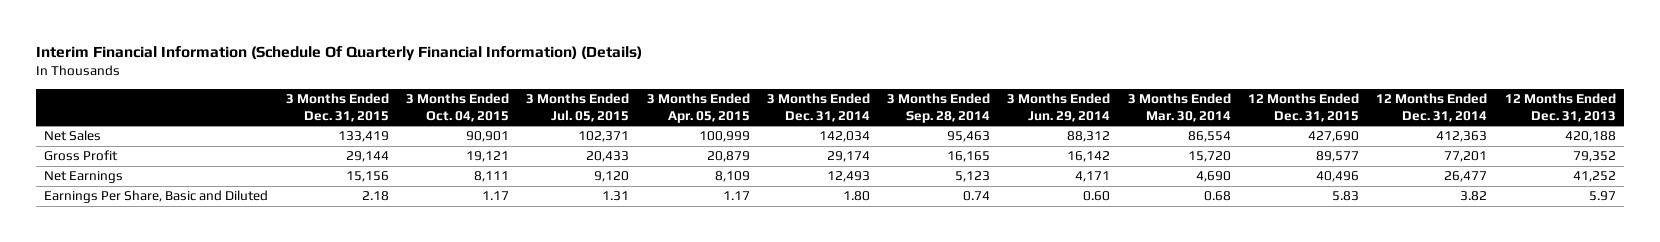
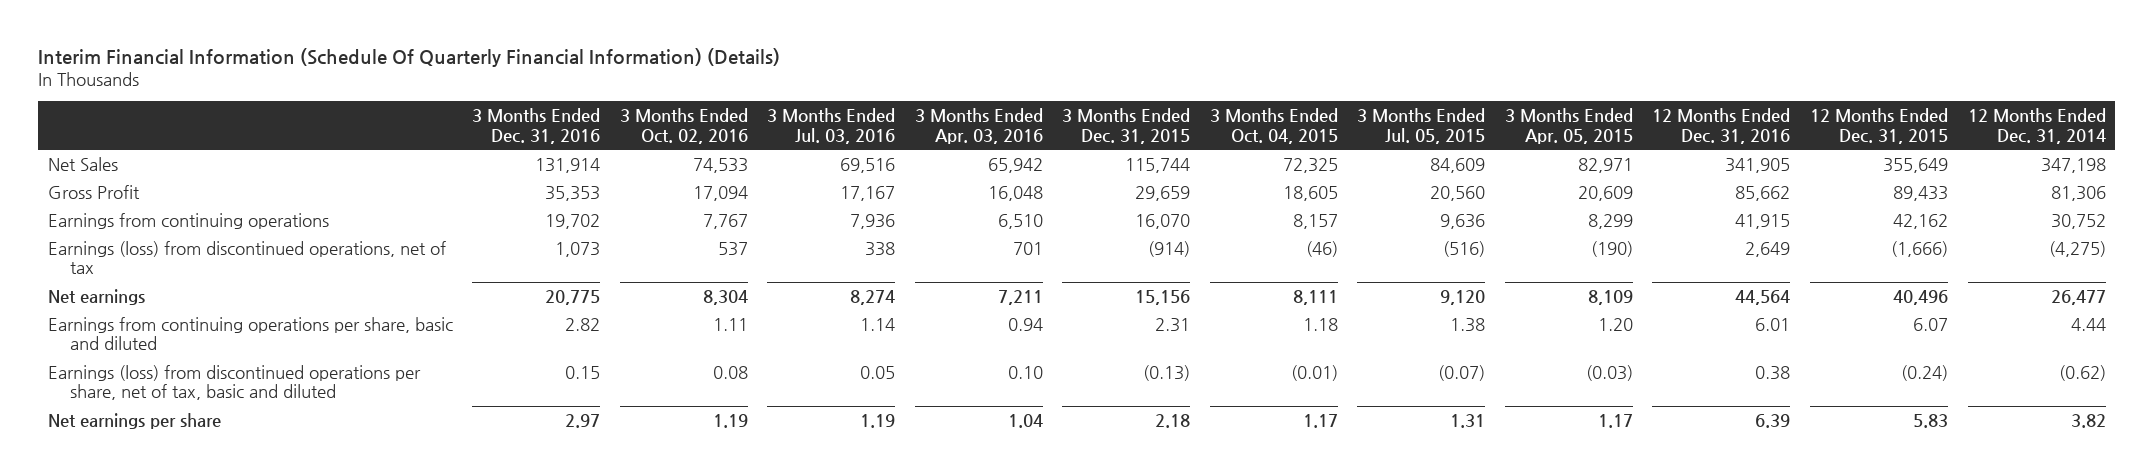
- | 3 Months Ended Dec. 31, 2015 | 3 Months Ended Oct. 04, 2015 | 3 Months Ended Jul. 05, 2015 | 3 Months Ended Apr. 05, 2015 | 3 Months Ended Dec. 31, 2014 | 3 Months Ended Sep. 28, 2014 | 3 Months Ended Jun. 29, 2014 | 3 Months Ended Mar. 30, 2014 | 12 Months Ended Dec. 31, 2015 | 12 Months Ended Dec. 31, 2014 | 12 Months Ended Dec. 31, 2013
+ | 3 Months Ended Dec. 31, 2016 | 3 Months Ended Oct. 02, 2016 | 3 Months Ended Jul. 03, 2016 | 3 Months Ended Apr. 03, 2016 | 3 Months Ended Dec. 31, 2015 | 3 Months Ended Oct. 04, 2015 | 3 Months Ended Jul. 05, 2015 | 3 Months Ended Apr. 05, 2015 | 12 Months Ended Dec. 31, 2016 | 12 Months Ended Dec. 31, 2015 | 12 Months Ended Dec. 31, 2014
- Net Sales | 133,419 | 90,901 | 102,371 | 100,999 | 142,034 | 95,463 | 88,312 | 86,554 | 427,690 | 412,363 | 420,188
- Gross Profit | 29,144 | 19,121 | 20,433 | 20,879 | 29,174 | 16,165 | 16,142 | 15,720 | 89,577 | 77,201 | 79,352
- Net Earnings | 15,156 | 8,111 | 9,120 | 8,109 | 12,493 | 5,123 | 4,171 | 4,690 | 40,496 | 26,477 | 41,252
- Earnings Per Share, Basic and Diluted | 2.18 | 1.17 | 1.31 | 1.17 | 1.80 | 0.74 | 0.60 | 0.68 | 5.83 | 3.82 | 5.97
+ Net Sales | 131,914 | 74,533 | 69,516 | 65,942 | 115,744 | 72,325 | 84,609 | 82,971 | 341,905 | 355,649 | 347,198
+ Gross Profit | 35,353 | 17,094 | 17,167 | 16,048 | 29,659 | 18,605 | 20,560 | 20,609 | 85,662 | 89,433 | 81,306
+ Earnings from continuing operations | 19,702 | 7,767 | 7,936 | 6,510 | 16,070 | 8,157 | 9,636 | 8,299 | 41,915 | 42,162 | 30,752
+ Earnings (loss) from discontinued operations, net of tax | 1,073 | 537 | 338 | 701 | (914) | (46) | (516) | (190) | 2,649 | (1,666) | (4,275)
+ Net earnings | 20,775 | 8,304 | 8,274 | 7,211 | 15,156 | 8,111 | 9,120 | 8,109 | 44,564 | 40,496 | 26,477
+ Earnings from continuing operations per share, basic and diluted | 2.82 | 1.11 | 1.14 | 0.94 | 2.31 | 1.18 | 1.38 | 1.20 | 6.01 | 6.07 | 4.44
+ Earnings (loss) from discontinued operations per share, net of tax, basic and diluted | 0.15 | 0.08 | 0.05 | 0.10 | (0.13) | (0.01) | (0.07) | (0.03) | 0.38 | (0.24) | (0.62)
+ Net earnings per share | 2.97 | 1.19 | 1.19 | 1.04 | 2.18 | 1.17 | 1.31 | 1.17 | 6.39 | 5.83 | 3.82

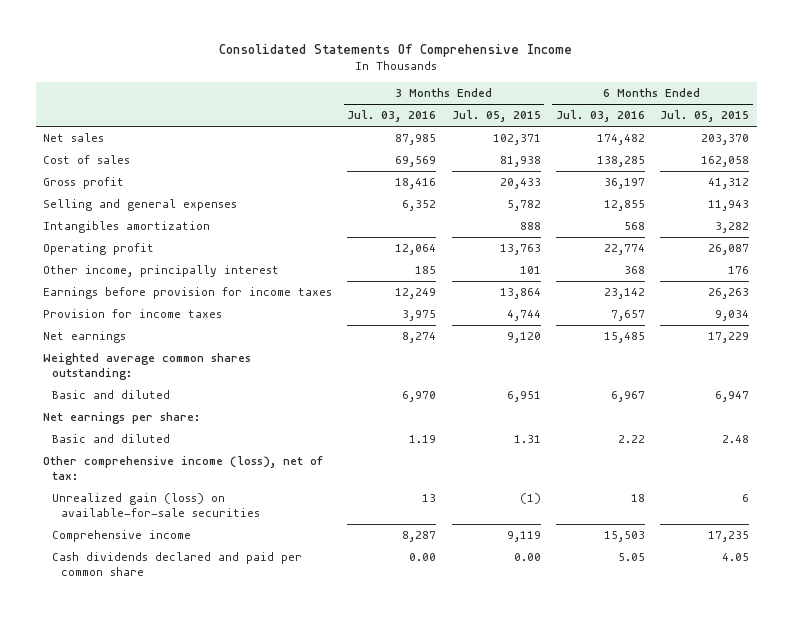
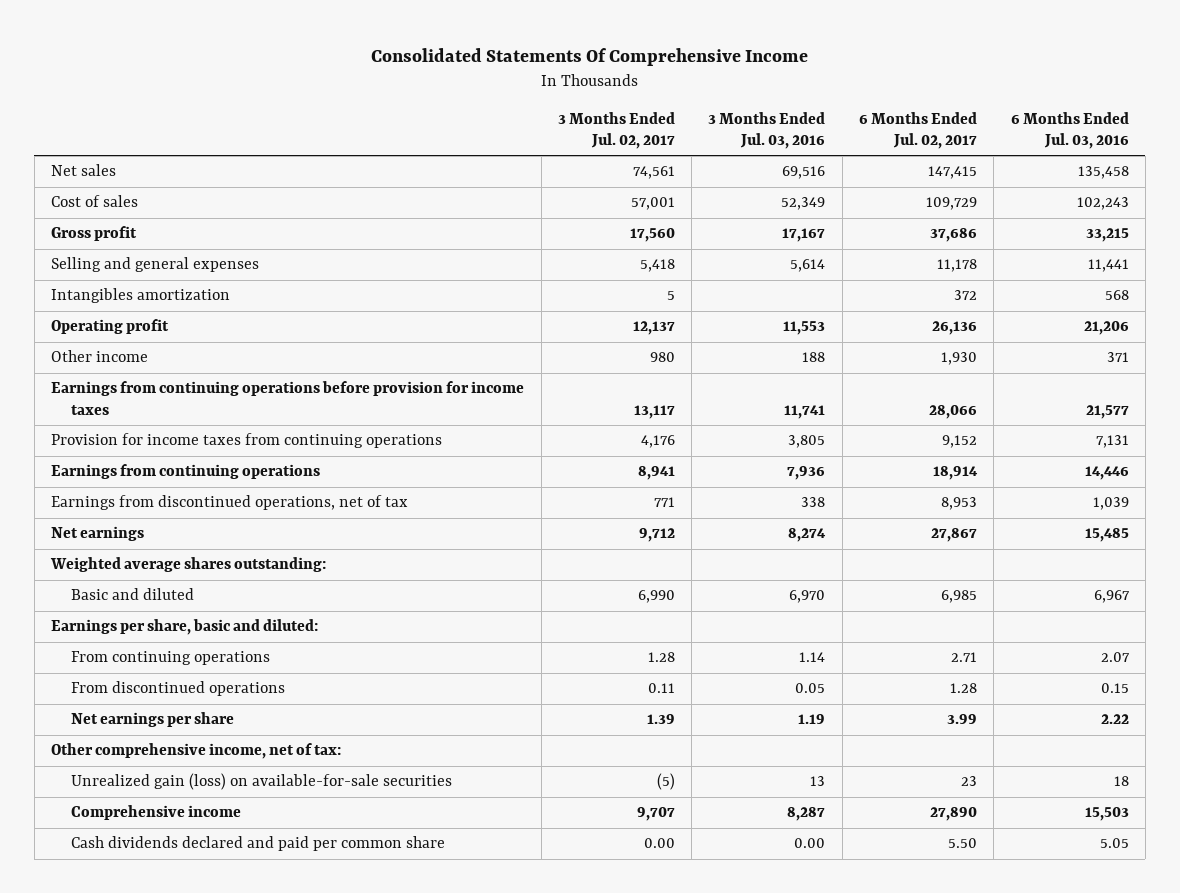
- | 3 Months Ended Jul. 03, 2016 | 3 Months Ended Jul. 05, 2015 | 6 Months Ended Jul. 03, 2016 | 6 Months Ended Jul. 05, 2015
+ | 3 Months Ended Jul. 02, 2017 | 3 Months Ended Jul. 03, 2016 | 6 Months Ended Jul. 02, 2017 | 6 Months Ended Jul. 03, 2016
- Net sales | 87,985 | 102,371 | 174,482 | 203,370
- Cost of sales | 69,569 | 81,938 | 138,285 | 162,058
- Gross profit | 18,416 | 20,433 | 36,197 | 41,312
- Selling and general expenses | 6,352 | 5,782 | 12,855 | 11,943
+ Net sales | 74,561 | 69,516 | 147,415 | 135,458
+ Cost of sales | 57,001 | 52,349 | 109,729 | 102,243
+ Gross profit | 17,560 | 17,167 | 37,686 | 33,215
+ Selling and general expenses | 5,418 | 5,614 | 11,178 | 11,441
- Operating profit | 12,064 | 13,763 | 22,774 | 26,087
- Other income, principally interest | 185 | 101 | 368 | 176
- Earnings before provision for income taxes | 12,249 | 13,864 | 23,142 | 26,263
- Provision for income taxes | 3,975 | 4,744 | 7,657 | 9,034
+ Operating profit | 12,137 | 11,553 | 26,136 | 21,206
+ Other income | 980 | 188 | 1,930 | 371
+ Earnings from continuing operations before provision for income taxes | 13,117 | 11,741 | 28,066 | 21,577
+ Provision for income taxes from continuing operations | 4,176 | 3,805 | 9,152 | 7,131
+ Earnings from continuing operations | 8,941 | 7,936 | 18,914 | 14,446
+ Earnings from discontinued operations, net of tax | 771 | 338 | 8,953 | 1,039
- Weighted average common shares outstanding:
+ Weighted average shares outstanding:
- Net earnings per share:
- Basic and diluted | 1.19 | 1.31 | 2.22 | 2.48
- Other comprehensive income (loss), net of tax:
+ Earnings per share, basic and diluted:
+ From continuing operations | 1.28 | 1.14 | 2.71 | 2.07
+ From discontinued operations | 0.11 | 0.05 | 1.28 | 0.15
+ Net earnings per share | 1.39 | 1.19 | 3.99 | 2.22
+ Other comprehensive income, net of tax:

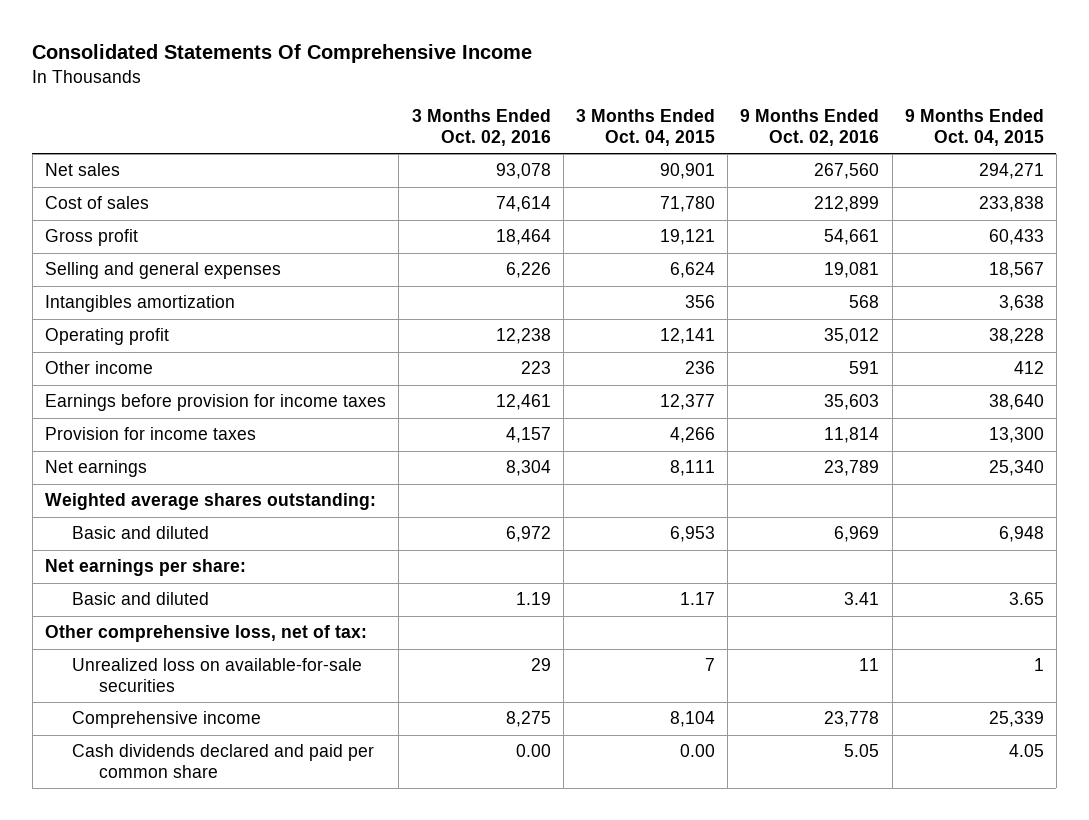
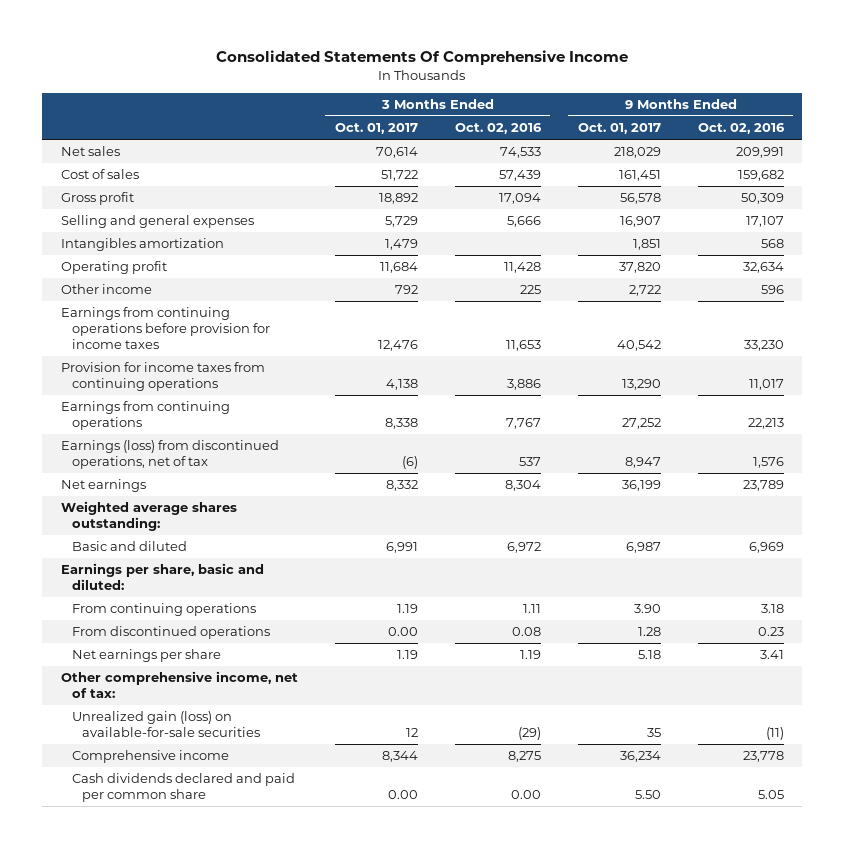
- | 3 Months Ended Oct. 02, 2016 | 3 Months Ended Oct. 04, 2015 | 9 Months Ended Oct. 02, 2016 | 9 Months Ended Oct. 04, 2015
+ | 3 Months Ended Oct. 01, 2017 | 3 Months Ended Oct. 02, 2016 | 9 Months Ended Oct. 01, 2017 | 9 Months Ended Oct. 02, 2016
- Net sales | 93,078 | 90,901 | 267,560 | 294,271
- Cost of sales | 74,614 | 71,780 | 212,899 | 233,838
- Gross profit | 18,464 | 19,121 | 54,661 | 60,433
- Selling and general expenses | 6,226 | 6,624 | 19,081 | 18,567
+ Net sales | 70,614 | 74,533 | 218,029 | 209,991
+ Cost of sales | 51,722 | 57,439 | 161,451 | 159,682
+ Gross profit | 18,892 | 17,094 | 56,578 | 50,309
+ Selling and general expenses | 5,729 | 5,666 | 16,907 | 17,107
- Operating profit | 12,238 | 12,141 | 35,012 | 38,228
- Other income | 223 | 236 | 591 | 412
- Earnings before provision for income taxes | 12,461 | 12,377 | 35,603 | 38,640
- Provision for income taxes | 4,157 | 4,266 | 11,814 | 13,300
+ Operating profit | 11,684 | 11,428 | 37,820 | 32,634
+ Other income | 792 | 225 | 2,722 | 596
+ Earnings from continuing operations before provision for income taxes | 12,476 | 11,653 | 40,542 | 33,230
+ Provision for income taxes from continuing operations | 4,138 | 3,886 | 13,290 | 11,017
+ Earnings from continuing operations | 8,338 | 7,767 | 27,252 | 22,213
+ Earnings (loss) from discontinued operations, net of tax | (6) | 537 | 8,947 | 1,576
- Net earnings per share:
- Basic and diluted | 1.19 | 1.17 | 3.41 | 3.65
- Other comprehensive loss, net of tax:
- Unrealized loss on available-for-sale securities | 29 | 7 | 11 | 1
+ Earnings per share, basic and diluted:
+ From continuing operations | 1.19 | 1.11 | 3.90 | 3.18
+ From discontinued operations | 0.00 | 0.08 | 1.28 | 0.23
+ Net earnings per share | 1.19 | 1.19 | 5.18 | 3.41
+ Other comprehensive income, net of tax:
+ Unrealized gain (loss) on available-for-sale securities | 12 | (29) | 35 | (11)

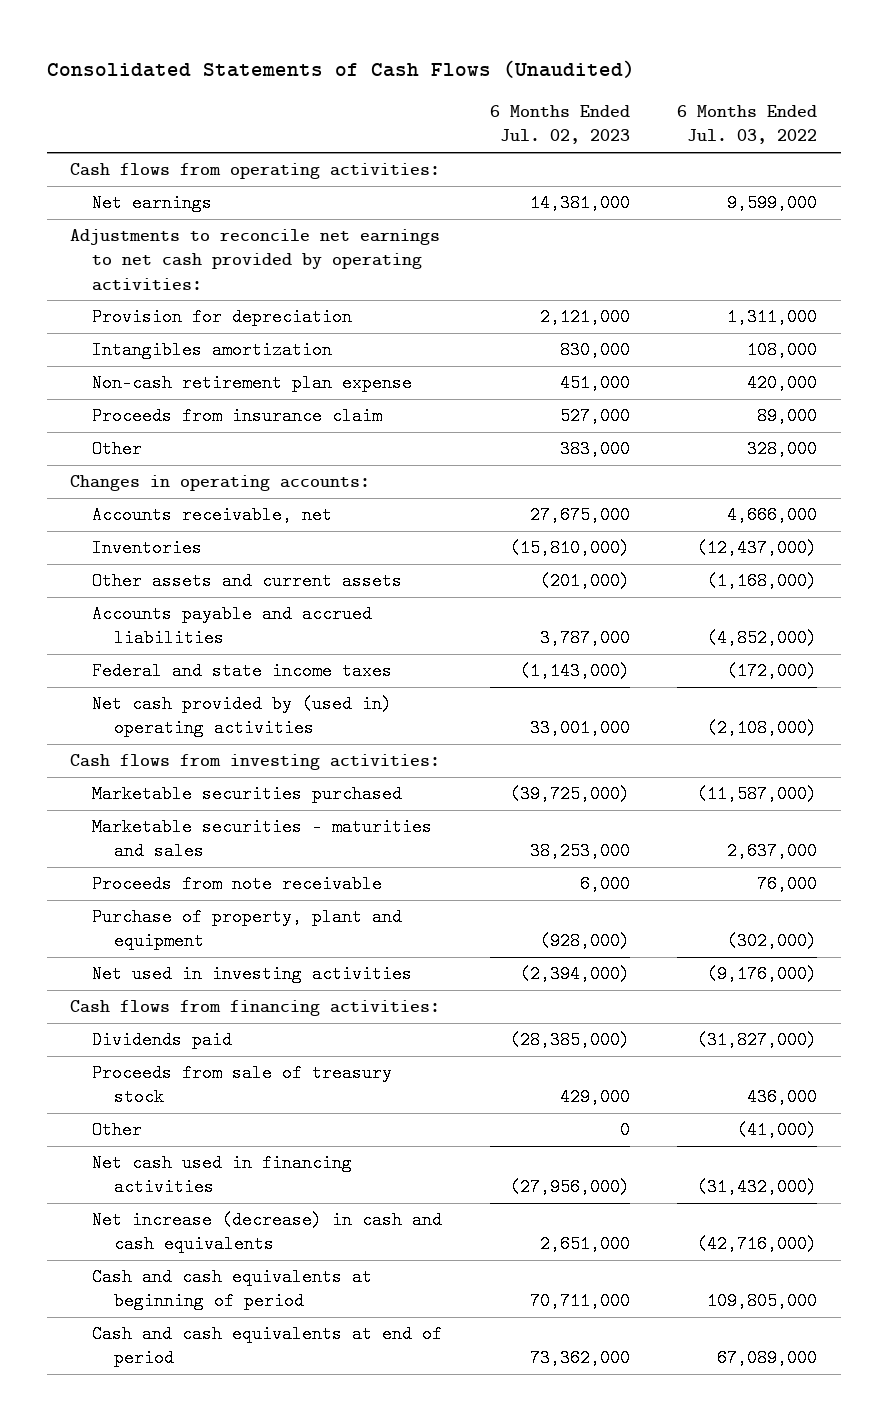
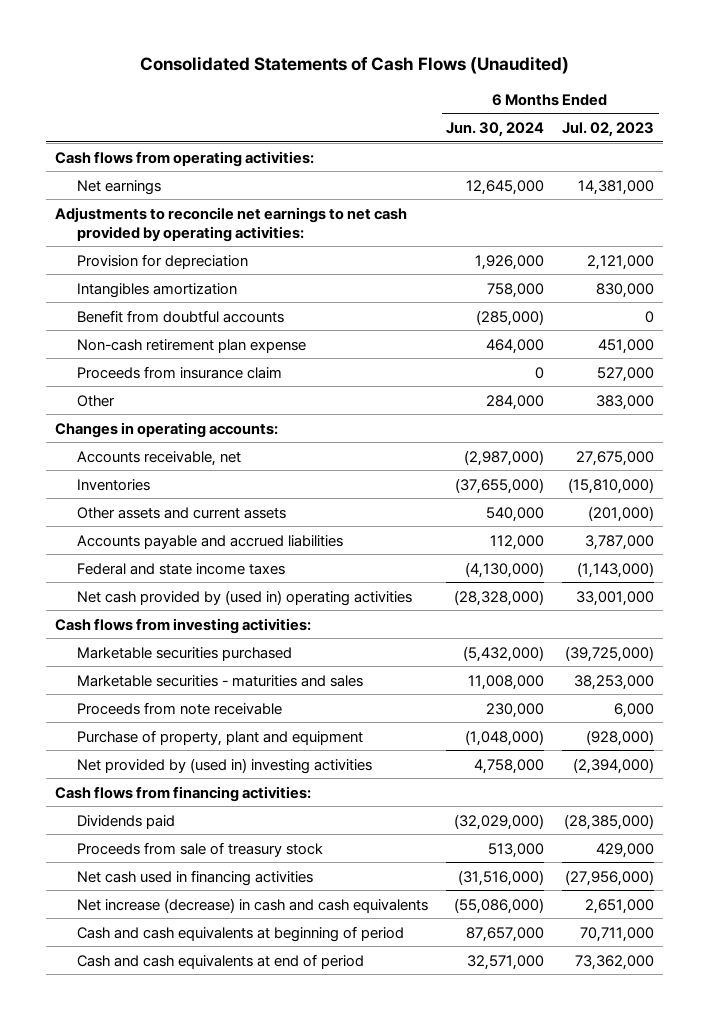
- | 6 Months Ended Jul. 02, 2023 | 6 Months Ended Jul. 03, 2022
+ | 6 Months Ended Jun. 30, 2024 | 6 Months Ended Jul. 02, 2023
+ Benefit from doubtful accounts | (285,000) | 0
- Net used in investing activities | (2,394,000) | (9,176,000)
+ Net provided by (used in) investing activities | 4,758,000 | (2,394,000)
- Other | 0 | (41,000)

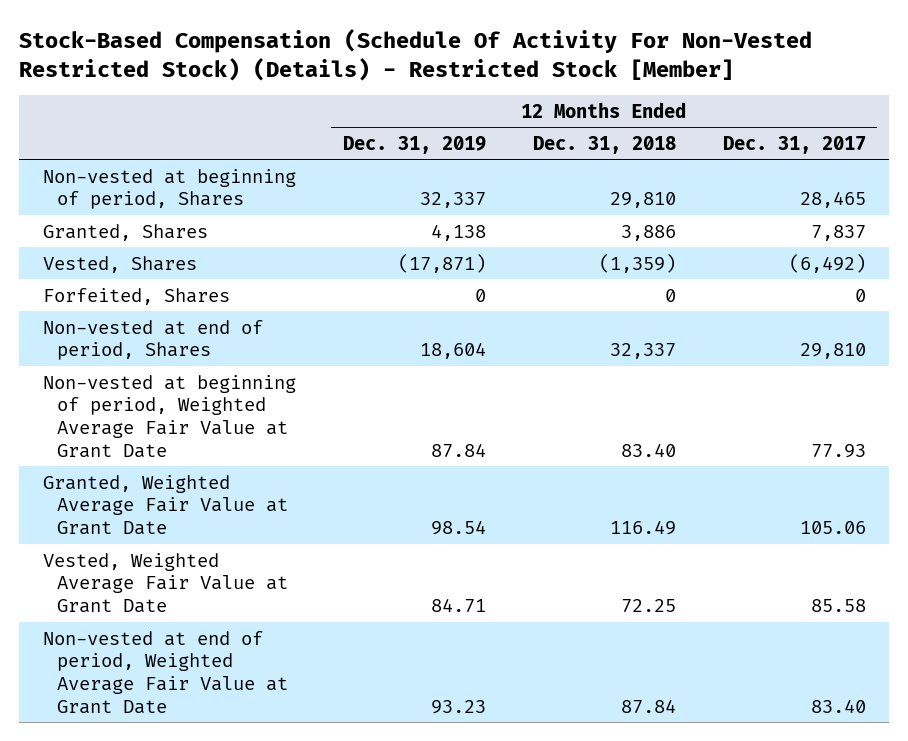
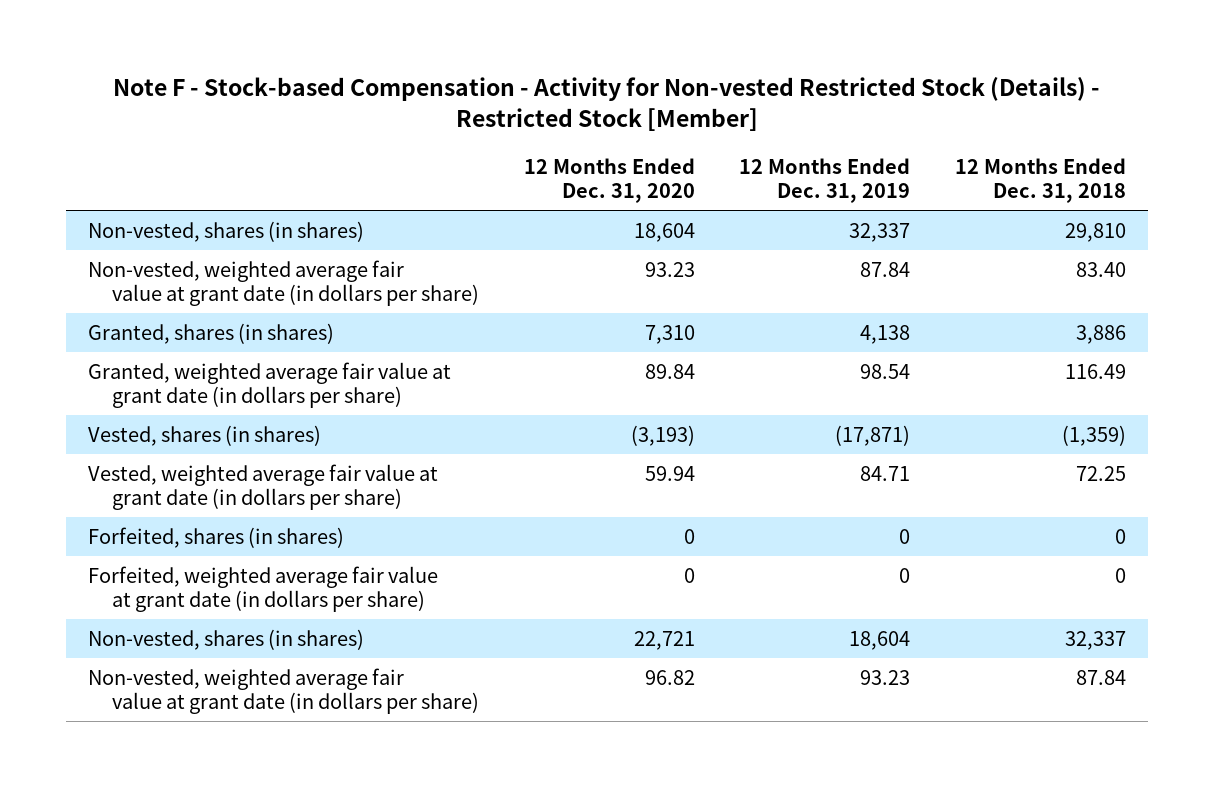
- Stock-Based Compensation (Schedule Of Activity For Non-Vested Restricted Stock) (Details) - Restricted Stock [Member]
+ Note F - Stock-based Compensation - Activity for Non-vested Restricted Stock (Details) - Restricted Stock [Member]
- | 12 Months Ended Dec. 31, 2019 | 12 Months Ended Dec. 31, 2018 | 12 Months Ended Dec. 31, 2017
+ | 12 Months Ended Dec. 31, 2020 | 12 Months Ended Dec. 31, 2019 | 12 Months Ended Dec. 31, 2018
- Non-vested at beginning of period, Shares | 32,337 | 29,810 | 28,465
- Granted, Shares | 4,138 | 3,886 | 7,837
- Vested, Shares | (17,871) | (1,359) | (6,492)
- Forfeited, Shares | 0 | 0 | 0
- Non-vested at end of period, Shares | 18,604 | 32,337 | 29,810
- Non-vested at beginning of period, Weighted Average Fair Value at Grant Date | 87.84 | 83.40 | 77.93
- Granted, Weighted Average Fair Value at Grant Date | 98.54 | 116.49 | 105.06
- Vested, Weighted Average Fair Value at Grant Date | 84.71 | 72.25 | 85.58
- Non-vested at end of period, Weighted Average Fair Value at Grant Date | 93.23 | 87.84 | 83.40
+ Non-vested, shares (in shares) | 18,604 | 32,337 | 29,810
+ Non-vested, weighted average fair value at grant date (in dollars per share) | 93.23 | 87.84 | 83.40
+ Granted, shares (in shares) | 7,310 | 4,138 | 3,886
+ Granted, weighted average fair value at grant date (in dollars per share) | 89.84 | 98.54 | 116.49
+ Vested, shares (in shares) | (3,193) | (17,871) | (1,359)
+ Vested, weighted average fair value at grant date (in dollars per share) | 59.94 | 84.71 | 72.25
+ Forfeited, shares (in shares) | 0 | 0 | 0
+ Forfeited, weighted average fair value at grant date (in dollars per share) | 0 | 0 | 0
+ Non-vested, shares (in shares) | 22,721 | 18,604 | 32,337
+ Non-vested, weighted average fair value at grant date (in dollars per share) | 96.82 | 93.23 | 87.84

